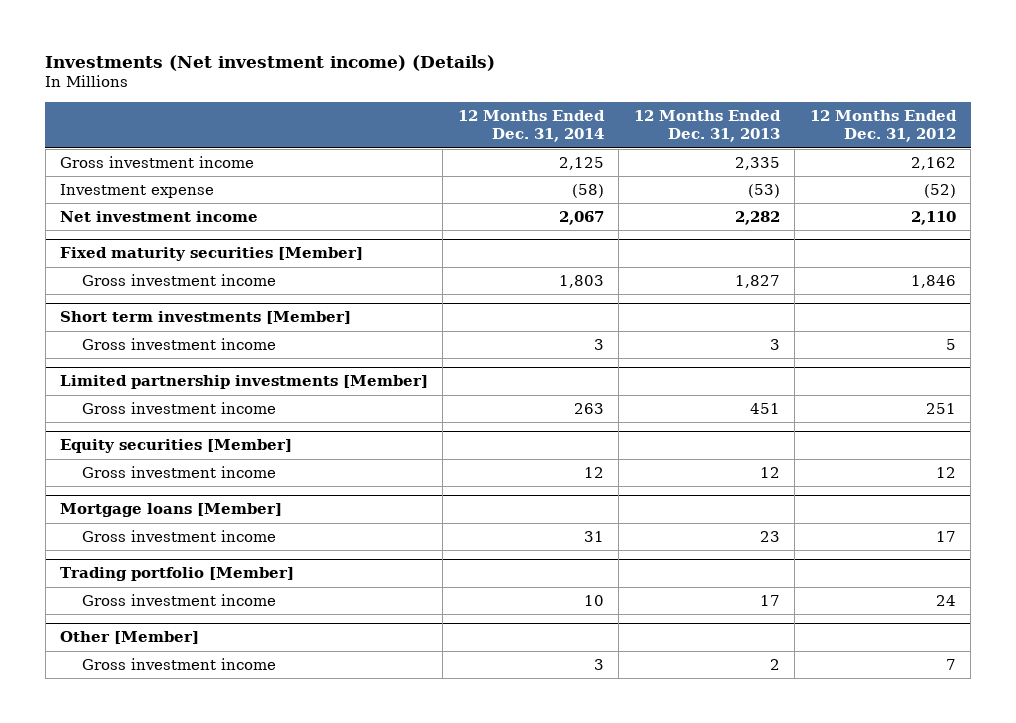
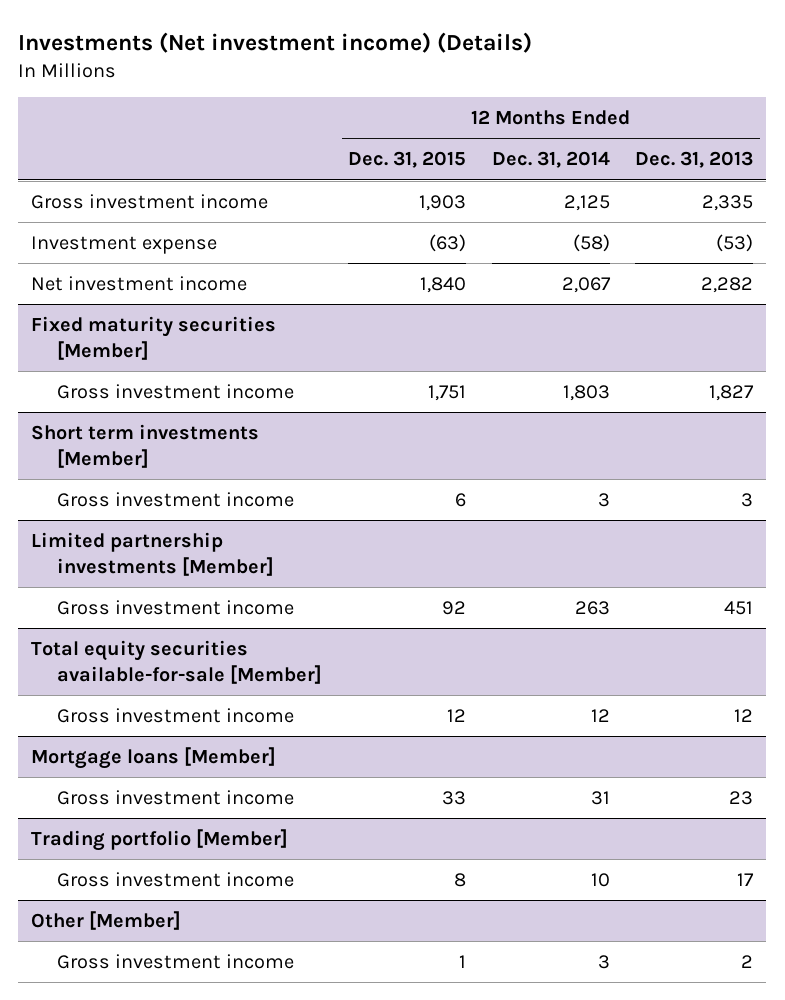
- | 12 Months Ended Dec. 31, 2014 | 12 Months Ended Dec. 31, 2013 | 12 Months Ended Dec. 31, 2012
+ | 12 Months Ended Dec. 31, 2015 | 12 Months Ended Dec. 31, 2014 | 12 Months Ended Dec. 31, 2013
- Equity securities [Member]
+ Total equity securities available-for-sale [Member]

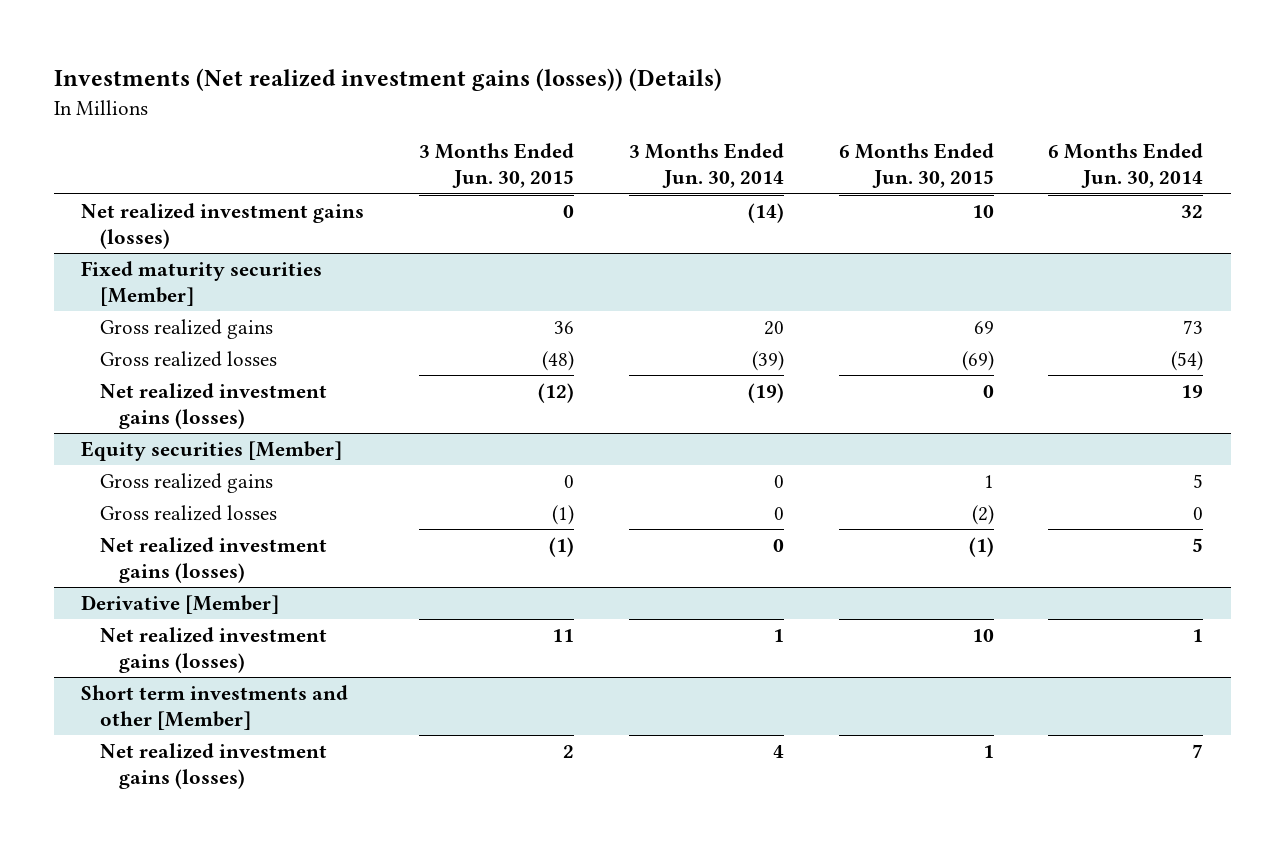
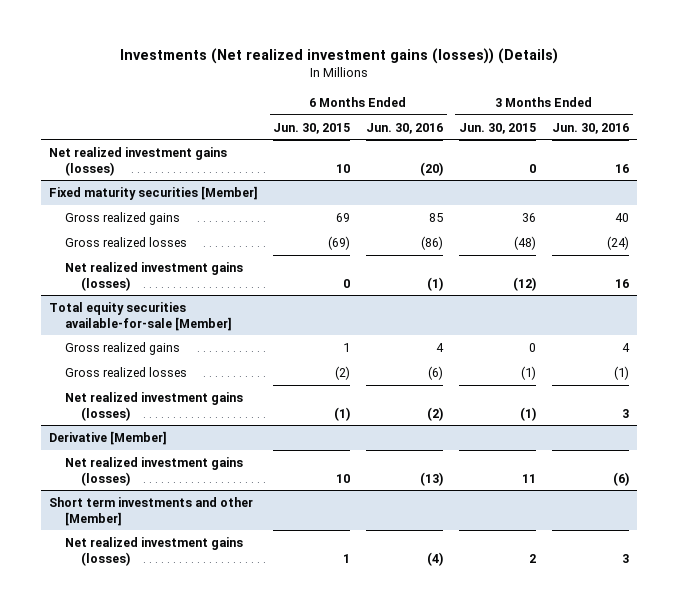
- | 3 Months Ended Jun. 30, 2015 | 3 Months Ended Jun. 30, 2014 | 6 Months Ended Jun. 30, 2015 | 6 Months Ended Jun. 30, 2014
+ | 6 Months Ended Jun. 30, 2015 | 6 Months Ended Jun. 30, 2016 | 3 Months Ended Jun. 30, 2015 | 3 Months Ended Jun. 30, 2016
- Equity securities [Member]
+ Total equity securities available-for-sale [Member]

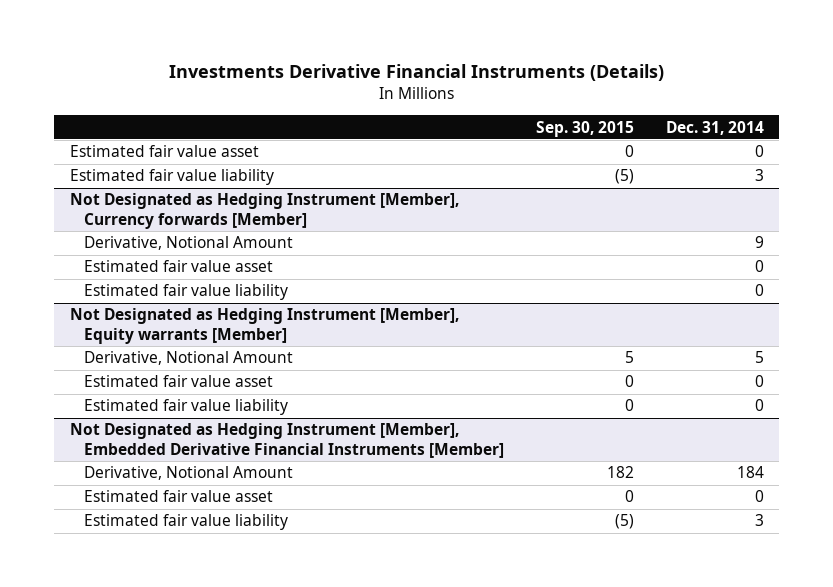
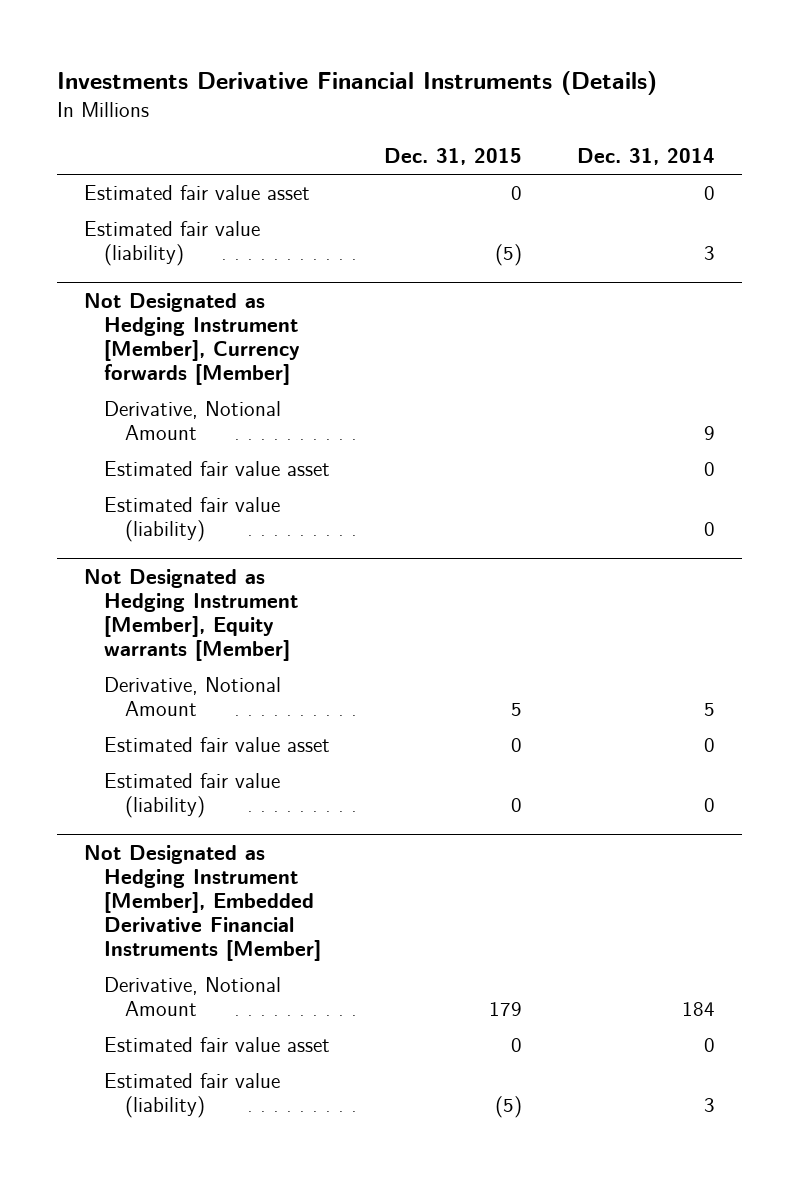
- | Sep. 30, 2015 | Dec. 31, 2014
+ | Dec. 31, 2015 | Dec. 31, 2014
- Estimated fair value liability | (5) | 3
+ Estimated fair value (liability) | (5) | 3
@ Not Designated as Hedging Instrument [Member], Currency forwards [Member]
- Estimated fair value liability | | 0
+ Estimated fair value (liability) | | 0
@ Not Designated as Hedging Instrument [Member], Equity warrants [Member]
- Estimated fair value liability | 0 | 0
+ Estimated fair value (liability) | 0 | 0
@ Not Designated as Hedging Instrument [Member], Embedded Derivative Financial Instruments [Member]
- Estimated fair value liability | (5) | 3
+ Estimated fair value (liability) | (5) | 3

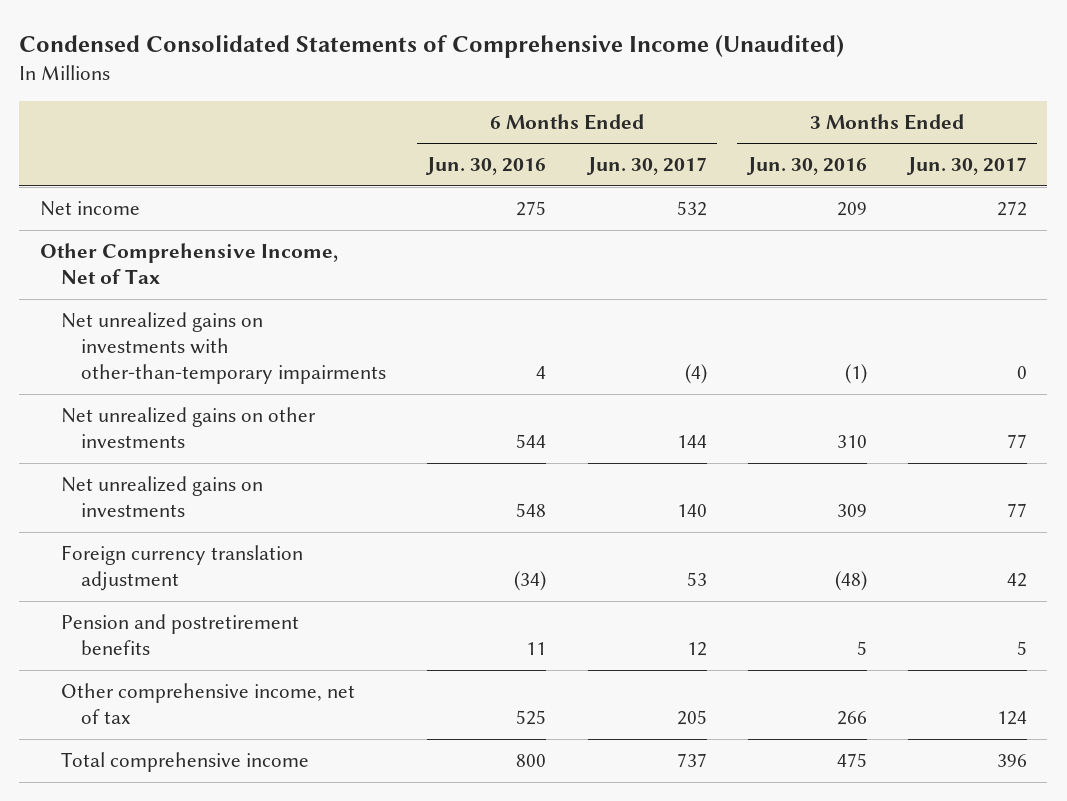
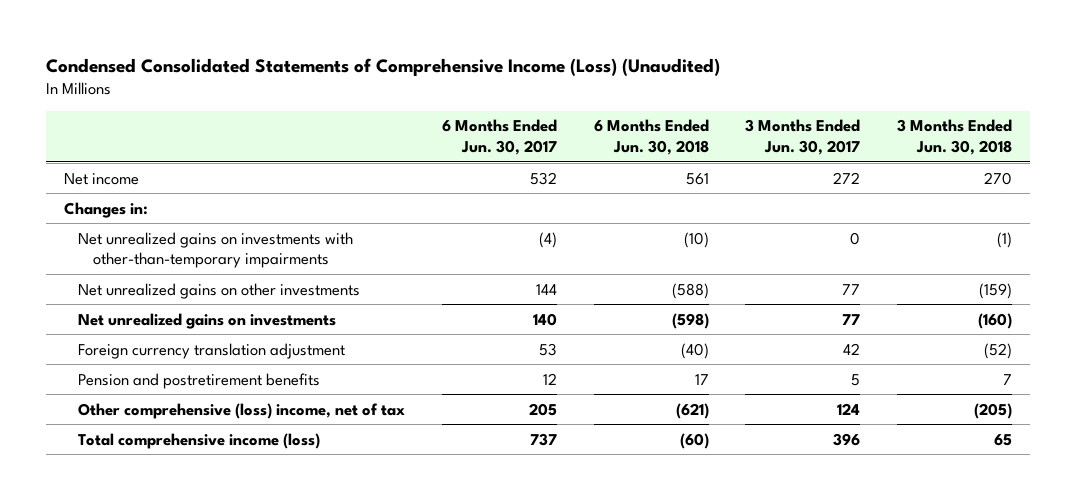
- Condensed Consolidated Statements of Comprehensive Income (Unaudited)
+ Condensed Consolidated Statements of Comprehensive Income (Loss) (Unaudited)
- | 6 Months Ended Jun. 30, 2016 | 6 Months Ended Jun. 30, 2017 | 3 Months Ended Jun. 30, 2016 | 3 Months Ended Jun. 30, 2017
+ | 6 Months Ended Jun. 30, 2017 | 6 Months Ended Jun. 30, 2018 | 3 Months Ended Jun. 30, 2017 | 3 Months Ended Jun. 30, 2018
- Other Comprehensive Income, Net of Tax
+ Changes in:
- Other comprehensive income, net of tax | 525 | 205 | 266 | 124
- Total comprehensive income | 800 | 737 | 475 | 396
+ Other comprehensive (loss) income, net of tax | 205 | (621) | 124 | (205)
+ Total comprehensive income (loss) | 737 | (60) | 396 | 65

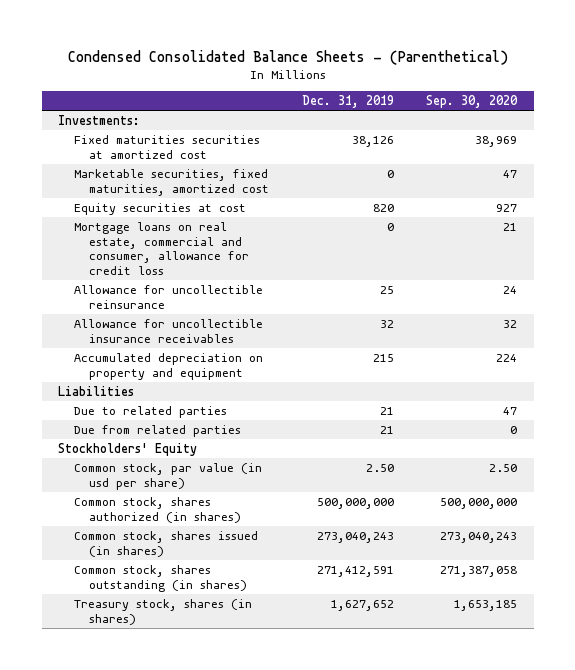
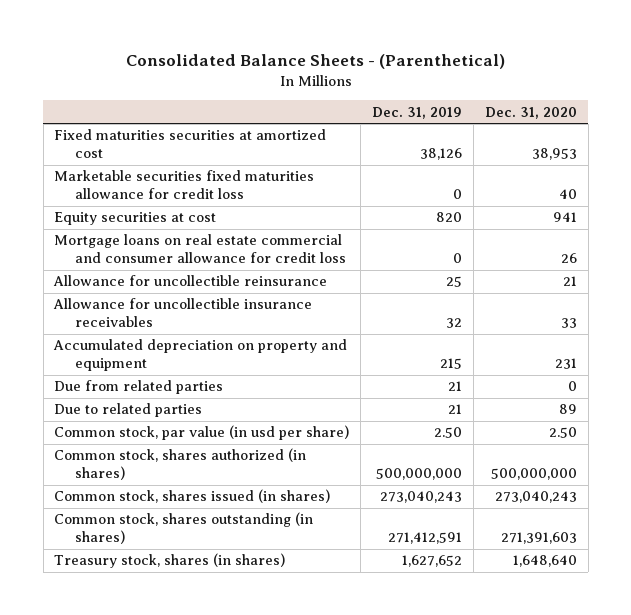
- Condensed Consolidated Balance Sheets - (Parenthetical)
+ Consolidated Balance Sheets - (Parenthetical)
- | Dec. 31, 2019 | Sep. 30, 2020
+ | Dec. 31, 2019 | Dec. 31, 2020
- Investments:
- Marketable securities, fixed maturities, amortized cost | 0 | 47
+ Marketable securities fixed maturities allowance for credit loss | 0 | 40
- Mortgage loans on real estate, commercial and consumer, allowance for credit loss | 0 | 21
+ Mortgage loans on real estate commercial and consumer allowance for credit loss | 0 | 26
- Liabilities
- Stockholders' Equity
moved down: Due to related parties | 21 | 89

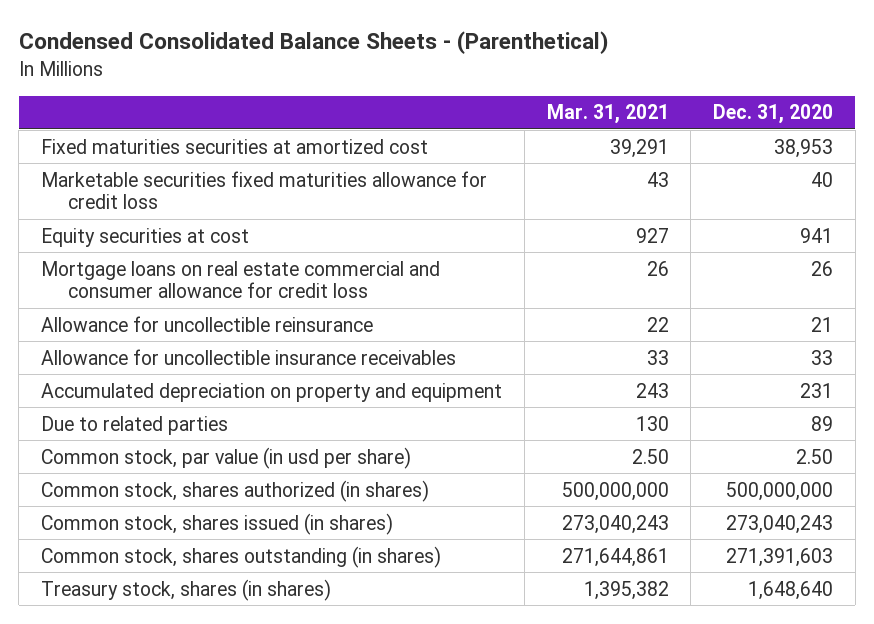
- Consolidated Balance Sheets - (Parenthetical)
+ Condensed Consolidated Balance Sheets - (Parenthetical)
- | Dec. 31, 2019 | Dec. 31, 2020
+ | Mar. 31, 2021 | Dec. 31, 2020
- Due from related parties | 21 | 0

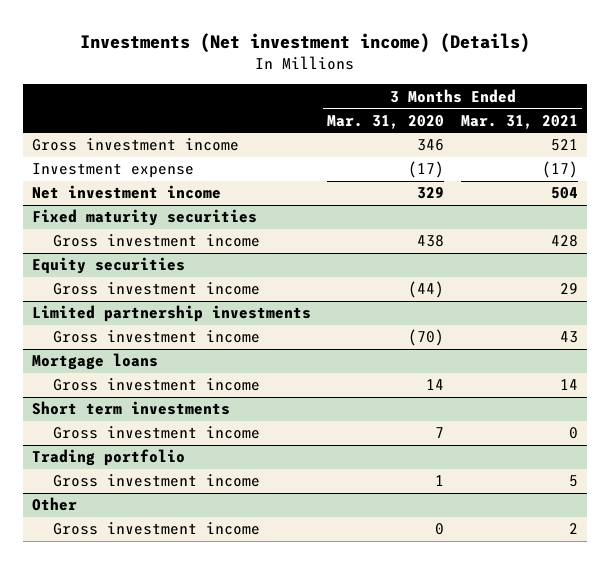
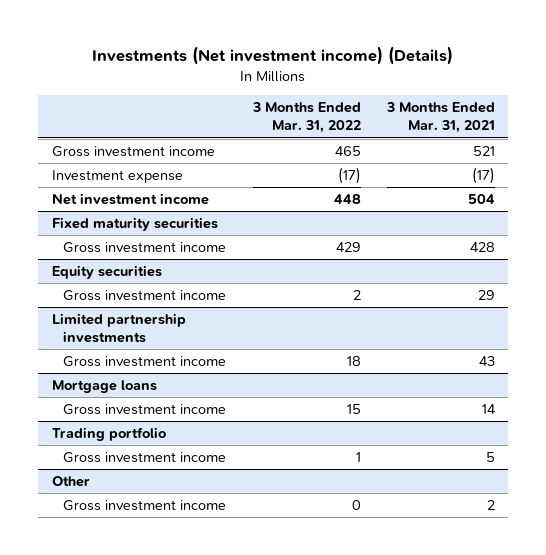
- | 3 Months Ended Mar. 31, 2020 | 3 Months Ended Mar. 31, 2021
+ | 3 Months Ended Mar. 31, 2022 | 3 Months Ended Mar. 31, 2021
- Short term investments
- Gross investment income | 7 | 0

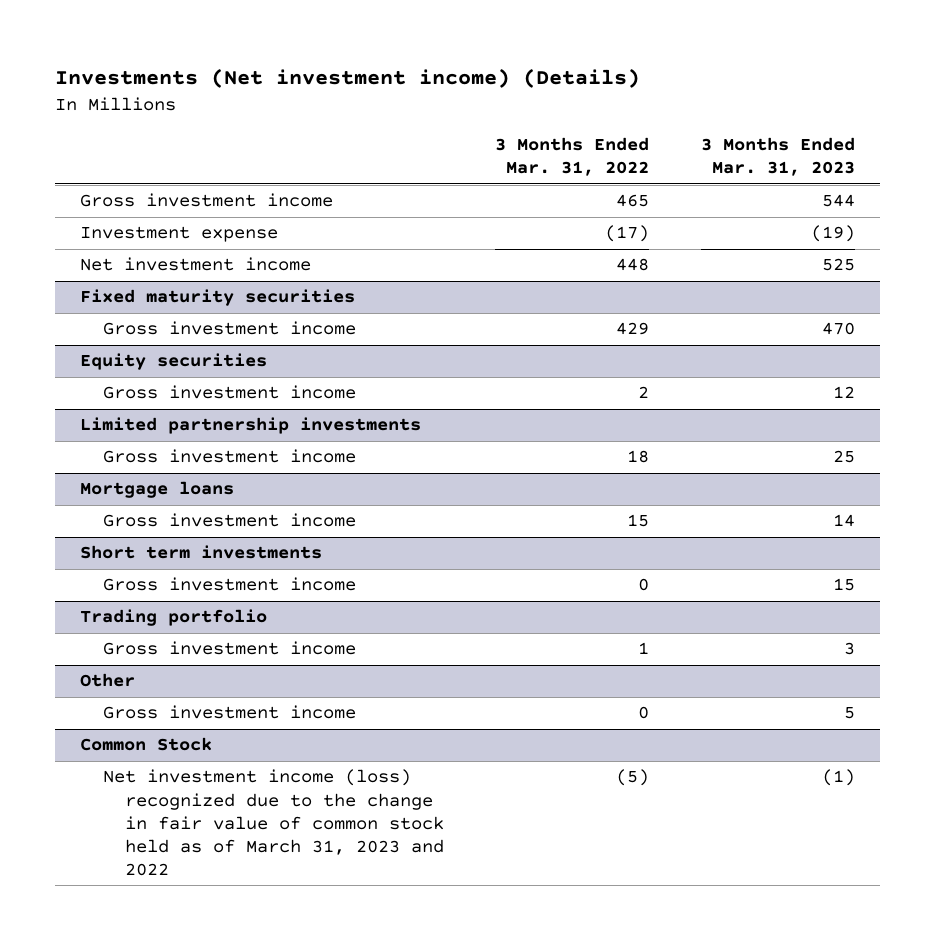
- | 3 Months Ended Mar. 31, 2022 | 3 Months Ended Mar. 31, 2021
+ | 3 Months Ended Mar. 31, 2022 | 3 Months Ended Mar. 31, 2023
+ Short term investments
+ Gross investment income | 0 | 15
+ Common Stock
+ Net investment income (loss) recognized due to the change in fair value of common stock held as of March 31, 2023 and 2022 | (5) | (1)

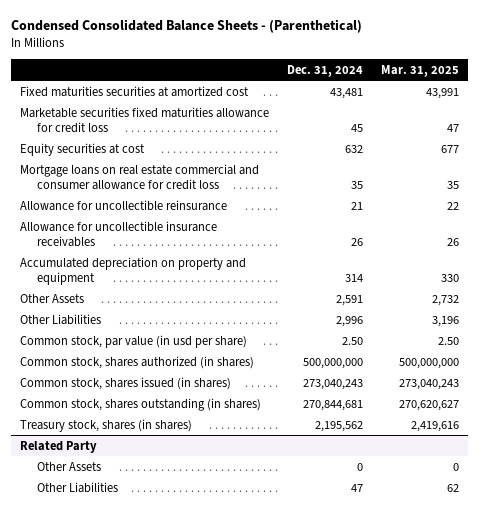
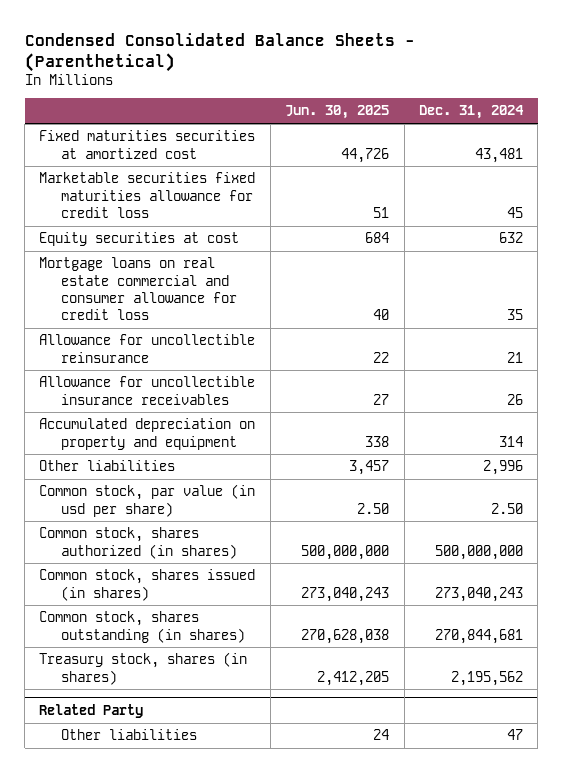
- | Dec. 31, 2024 | Mar. 31, 2025
+ | Jun. 30, 2025 | Dec. 31, 2024
- Other Assets | 2,591 | 2,732
- Other Liabilities | 2,996 | 3,196
+ Other liabilities | 3,457 | 2,996
@ Related Party
- Other Assets | 0 | 0
- Other Liabilities | 47 | 62
+ Other liabilities | 24 | 47

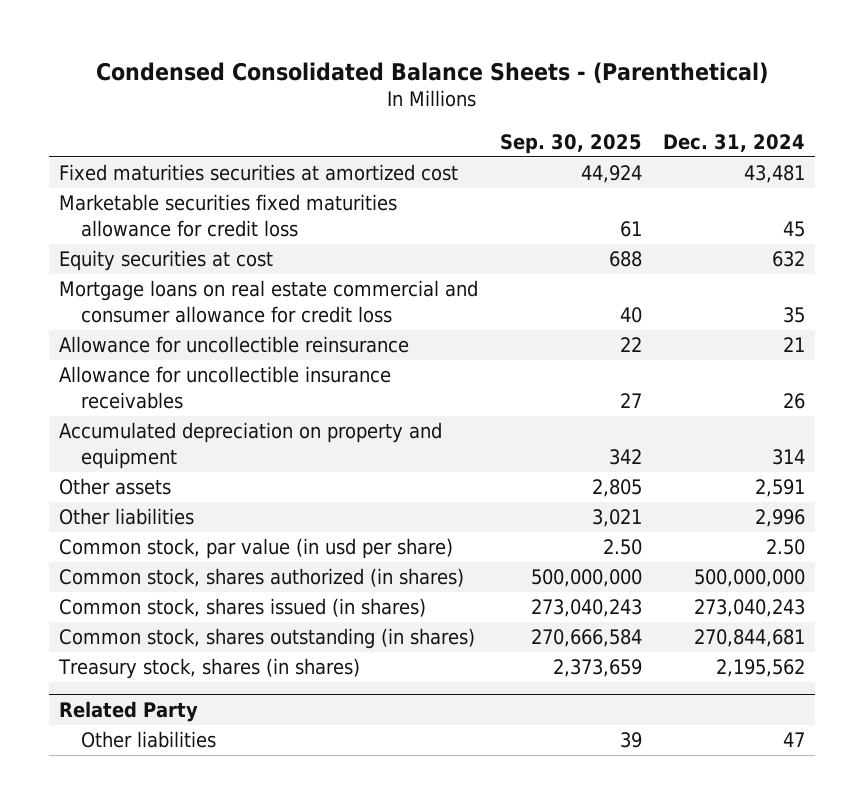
- | Jun. 30, 2025 | Dec. 31, 2024
+ | Sep. 30, 2025 | Dec. 31, 2024
+ Other assets | 2,805 | 2,591

